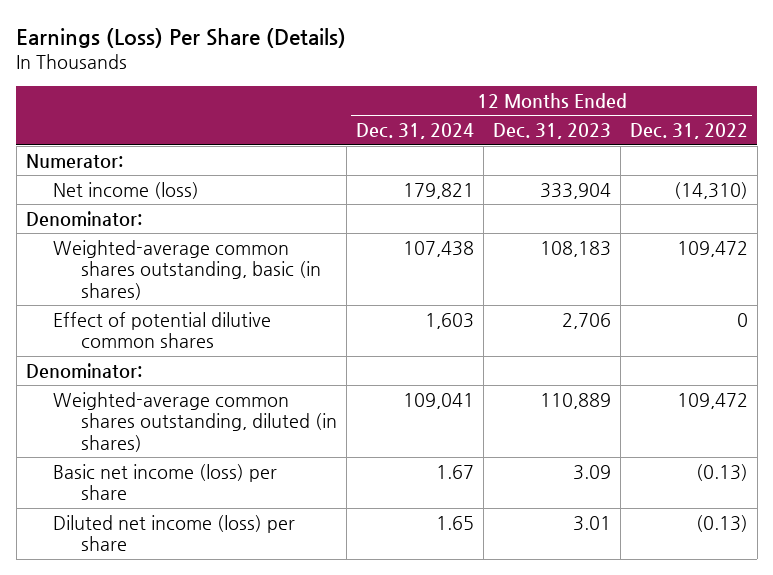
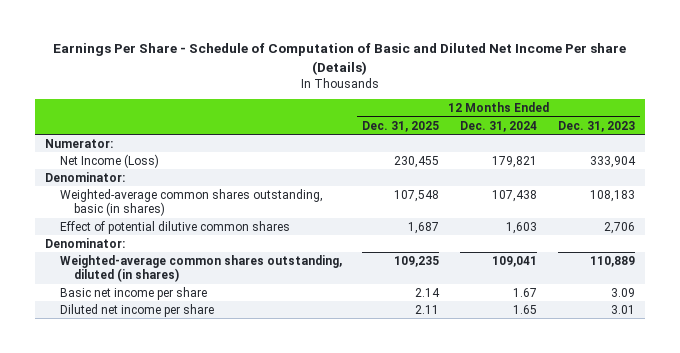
- Earnings (Loss) Per Share (Details)
+ Earnings Per Share - Schedule of Computation of Basic and Diluted Net Income Per share (Details)
- | 12 Months Ended Dec. 31, 2024 | 12 Months Ended Dec. 31, 2023 | 12 Months Ended Dec. 31, 2022
+ | 12 Months Ended Dec. 31, 2025 | 12 Months Ended Dec. 31, 2024 | 12 Months Ended Dec. 31, 2023
- Net income (loss) | 179,821 | 333,904 | (14,310)
+ Net Income (Loss) | 230,455 | 179,821 | 333,904
- Basic net income (loss) per share | 1.67 | 3.09 | (0.13)
- Diluted net income (loss) per share | 1.65 | 3.01 | (0.13)
+ Basic net income per share | 2.14 | 1.67 | 3.09
+ Diluted net income per share | 2.11 | 1.65 | 3.01

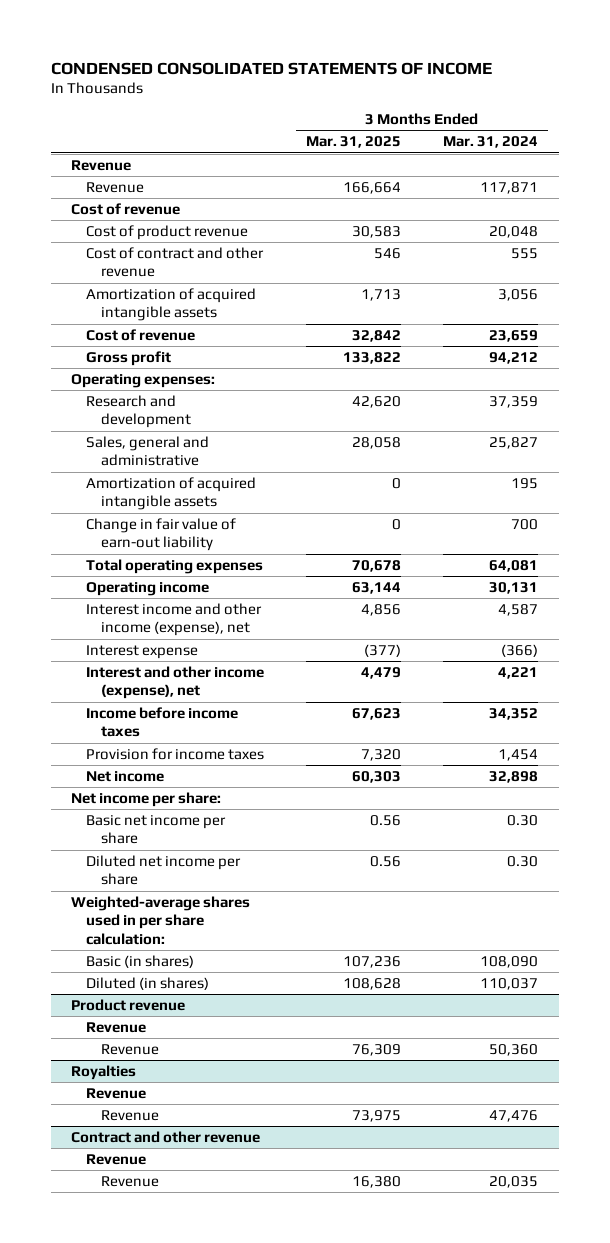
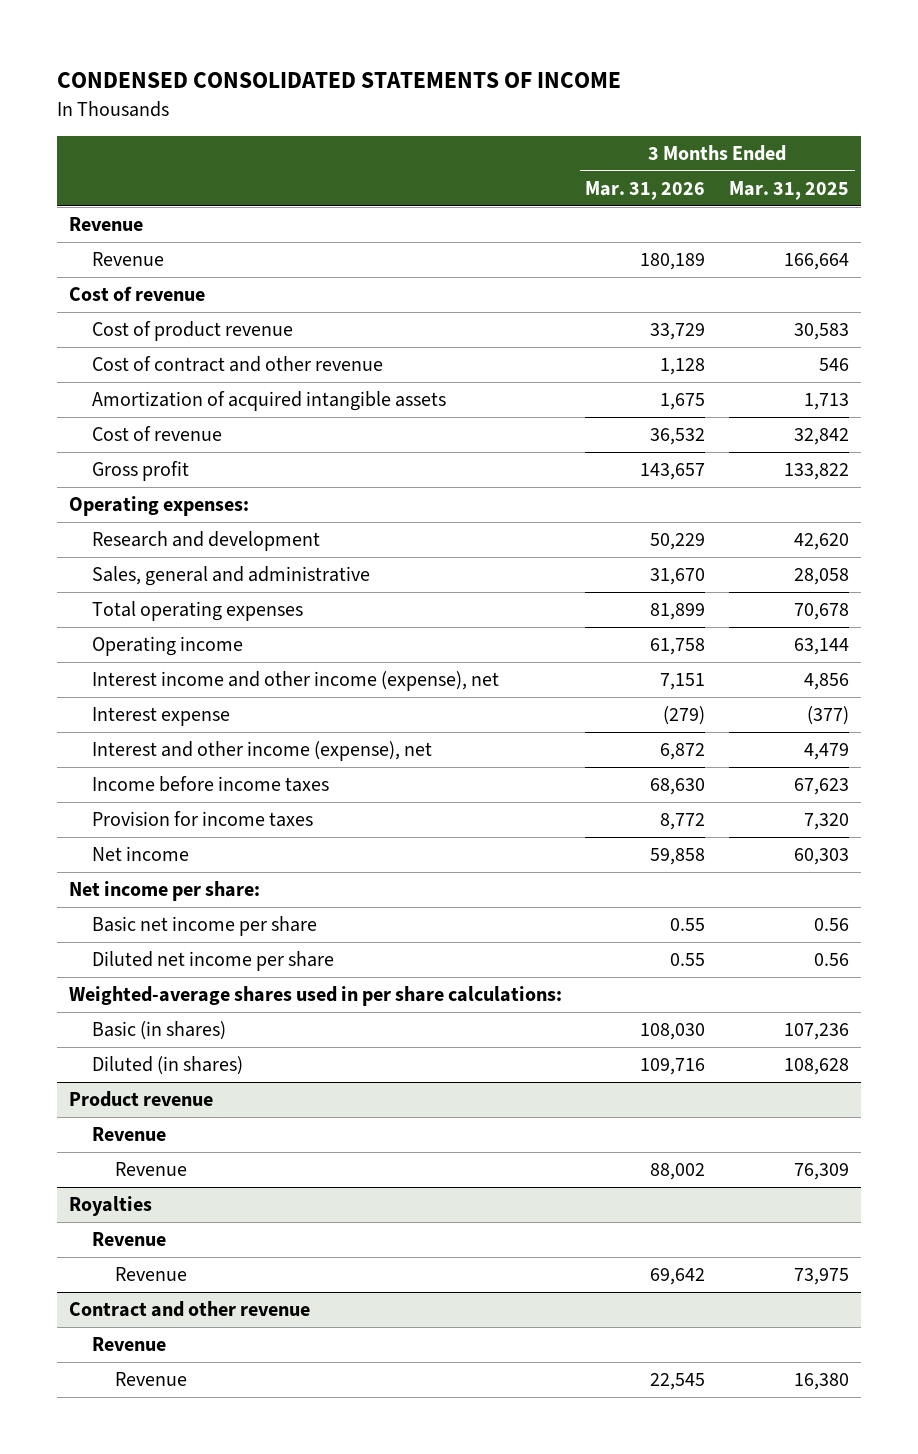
- | 3 Months Ended Mar. 31, 2025 | 3 Months Ended Mar. 31, 2024
+ | 3 Months Ended Mar. 31, 2026 | 3 Months Ended Mar. 31, 2025
- Amortization of acquired intangible assets | 0 | 195
- Change in fair value of earn-out liability | 0 | 700
- Weighted-average shares used in per share calculation:
+ Weighted-average shares used in per share calculations:

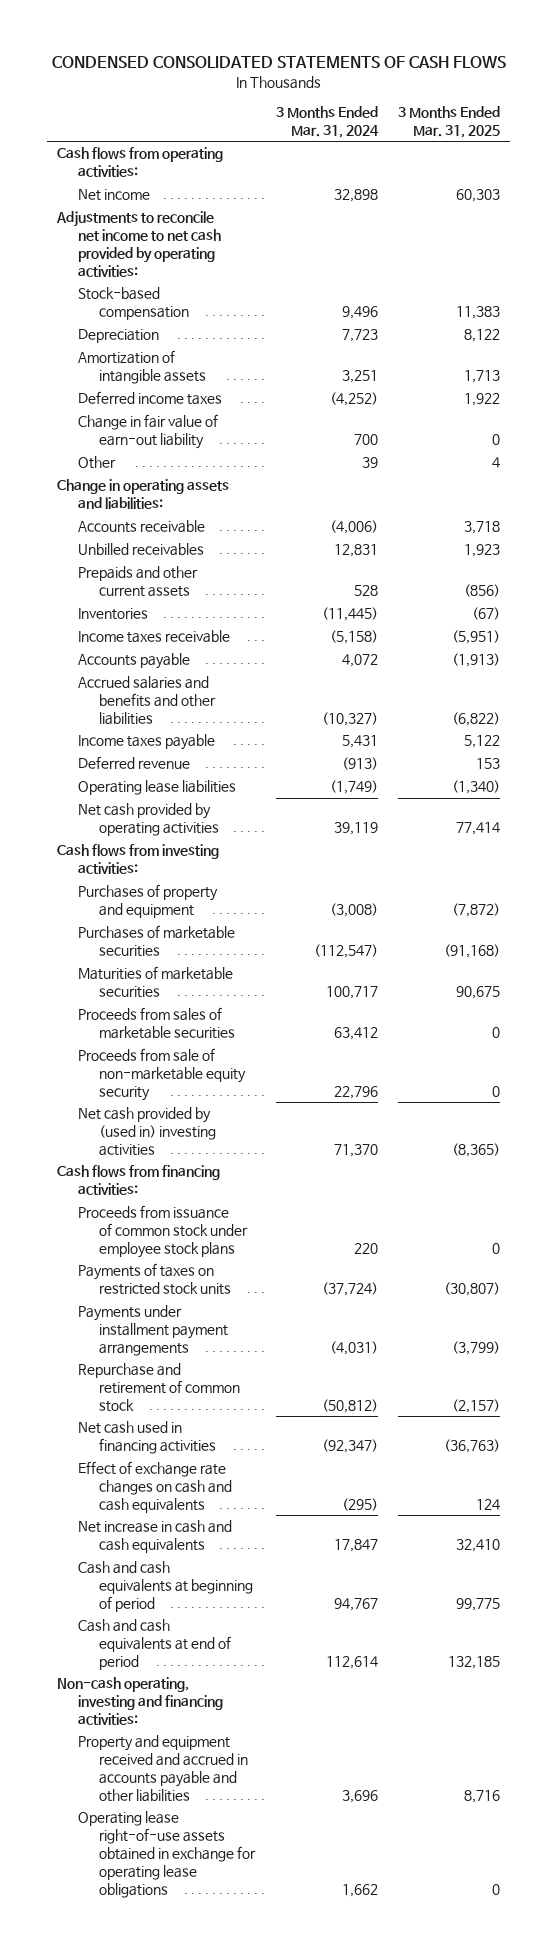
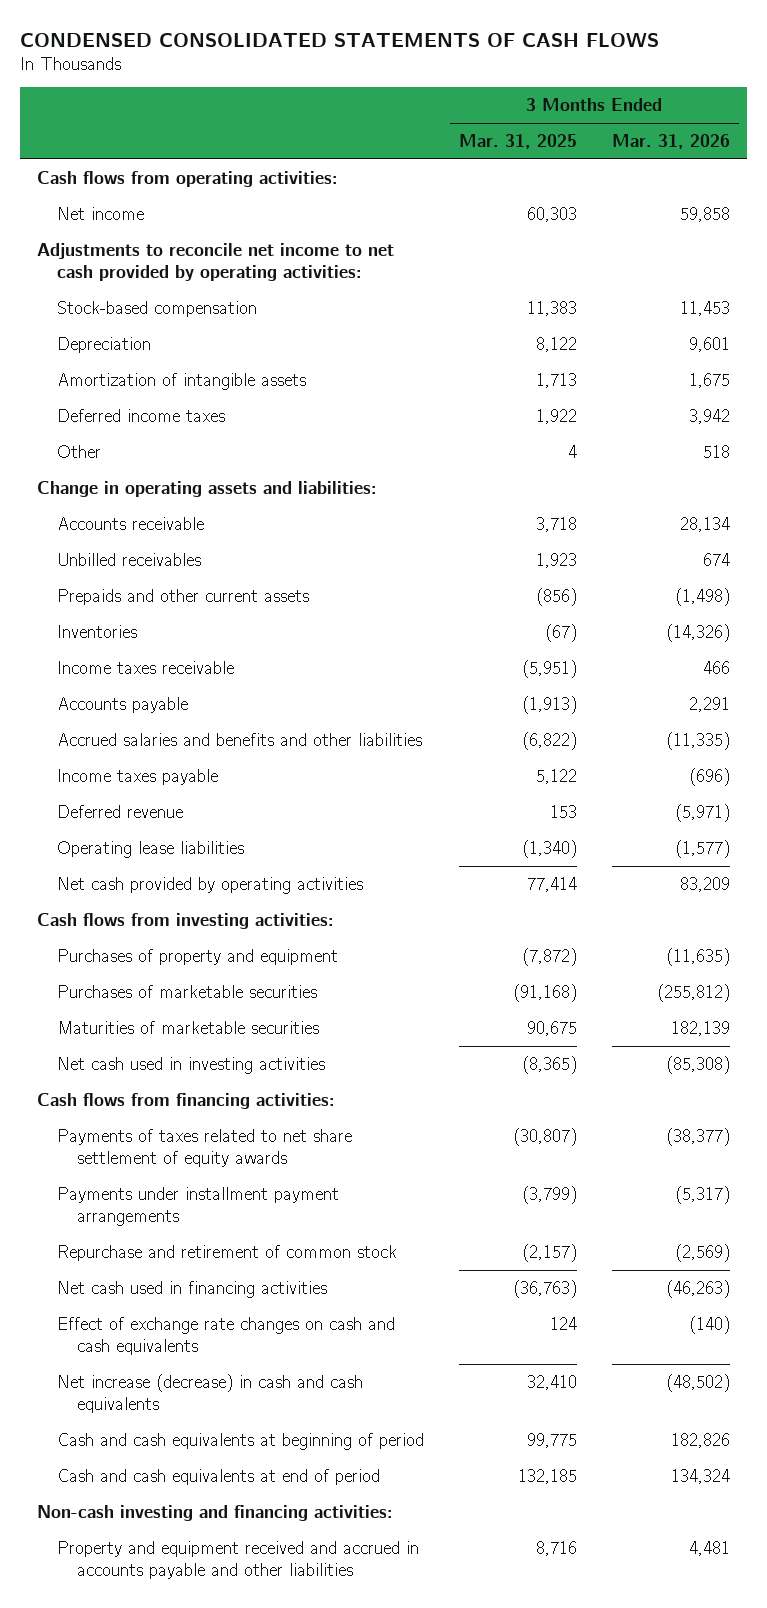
- | 3 Months Ended Mar. 31, 2024 | 3 Months Ended Mar. 31, 2025
+ | 3 Months Ended Mar. 31, 2025 | 3 Months Ended Mar. 31, 2026
- Change in fair value of earn-out liability | 700 | 0
- Proceeds from sales of marketable securities | 63,412 | 0
- Proceeds from sale of non-marketable equity security | 22,796 | 0
- Net cash provided by (used in) investing activities | 71,370 | (8,365)
+ Net cash used in investing activities | (8,365) | (85,308)
- Proceeds from issuance of common stock under employee stock plans | 220 | 0
- Payments of taxes on restricted stock units | (37,724) | (30,807)
+ Payments of taxes related to net share settlement of equity awards | (30,807) | (38,377)
- Net increase in cash and cash equivalents | 17,847 | 32,410
+ Net increase (decrease) in cash and cash equivalents | 32,410 | (48,502)
- Non-cash operating, investing and financing activities:
+ Non-cash investing and financing activities:
- Operating lease right-of-use assets obtained in exchange for operating lease obligations | 1,662 | 0

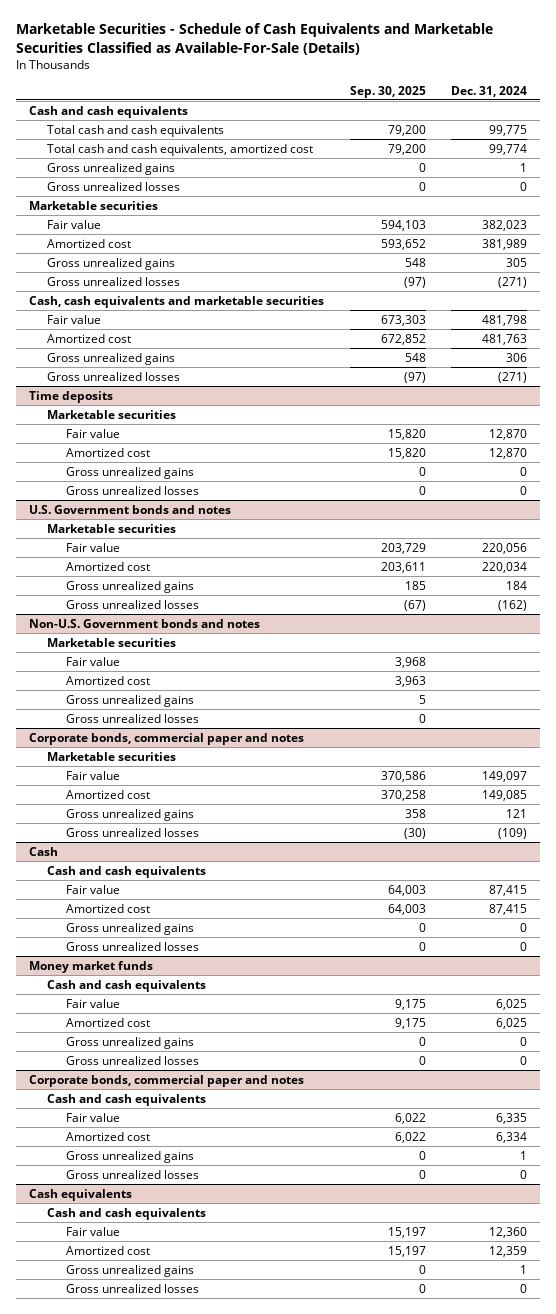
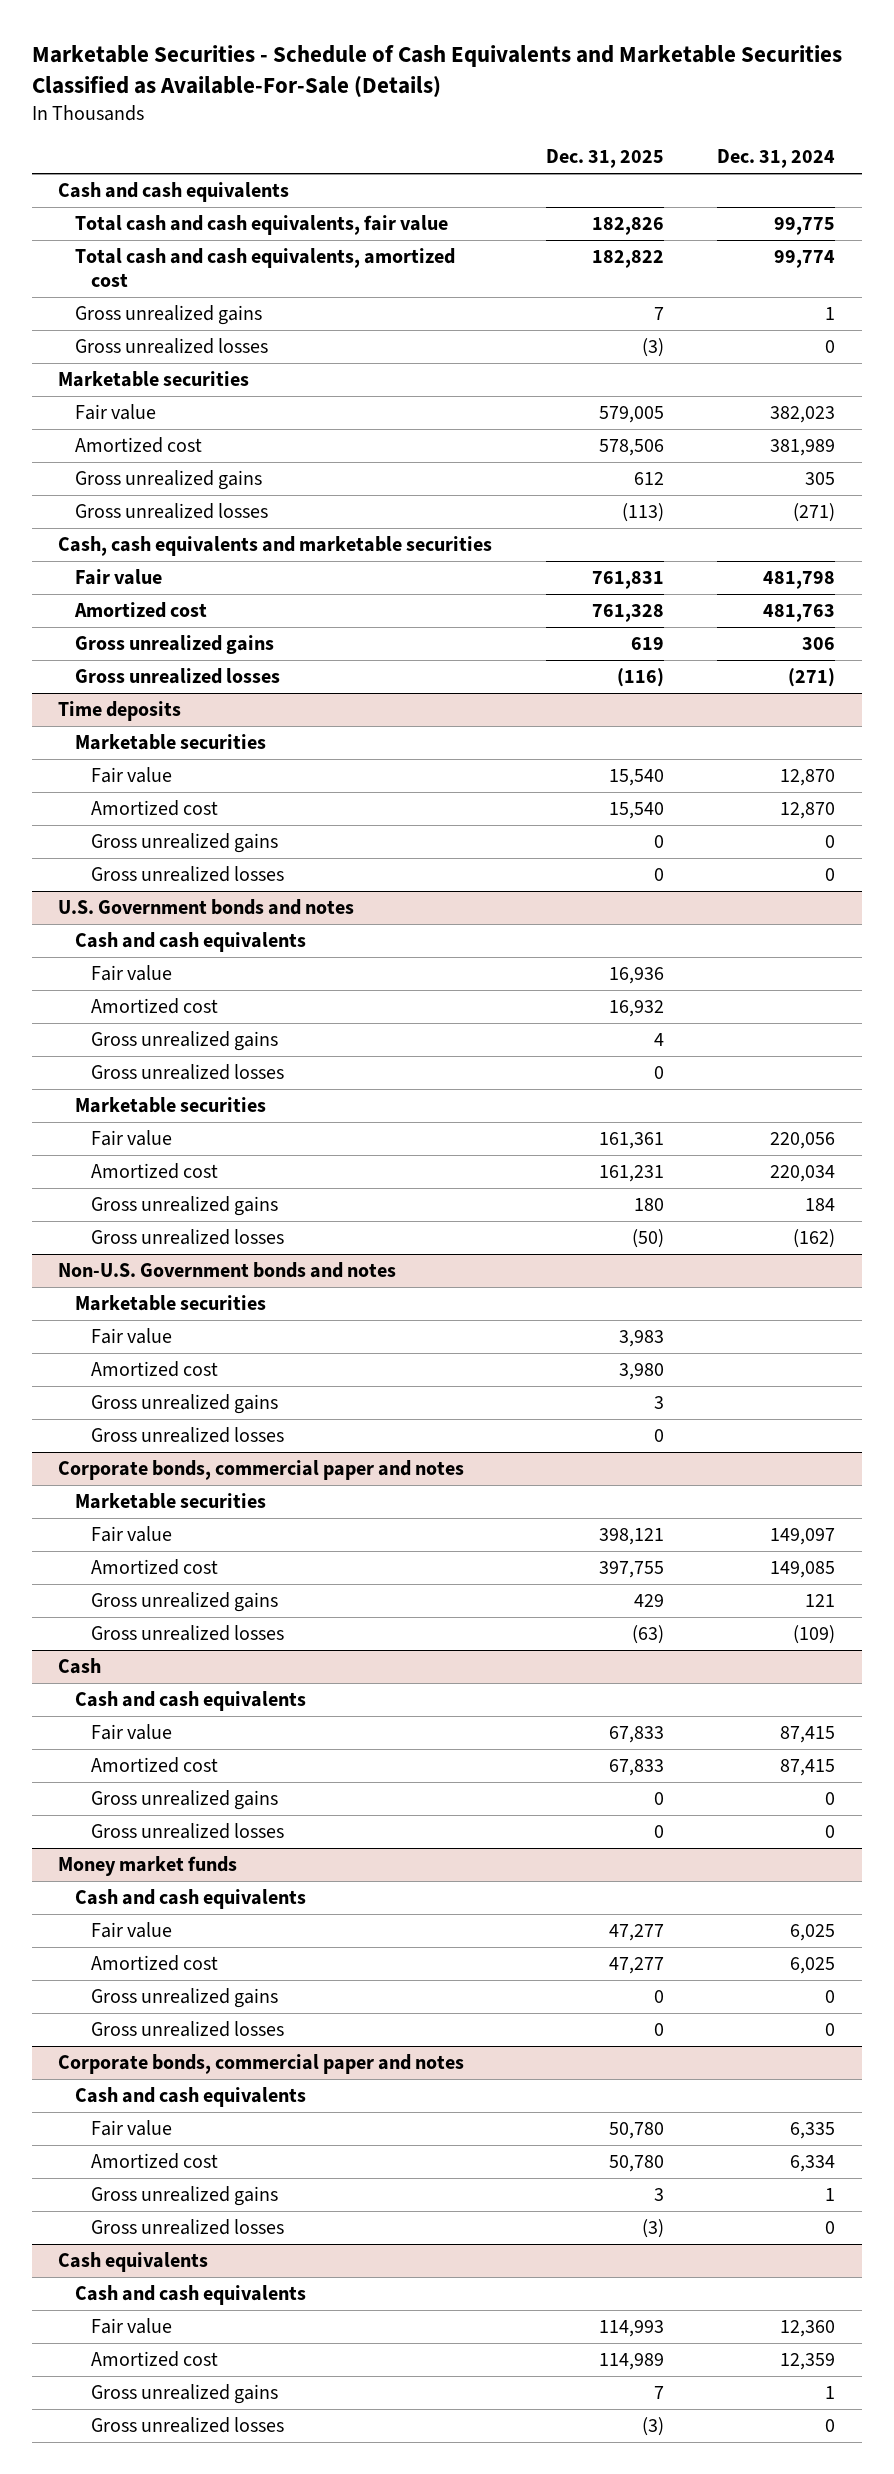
- | Sep. 30, 2025 | Dec. 31, 2024
+ | Dec. 31, 2025 | Dec. 31, 2024
- Total cash and cash equivalents | 79,200 | 99,775
+ Total cash and cash equivalents, fair value | 182,826 | 99,775
@ U.S. Government bonds and notes
+ Cash and cash equivalents
+ Fair value | 16,936 |
+ Amortized cost | 16,932 |
+ Gross unrealized gains | 4 |
+ Gross unrealized losses | 0 |

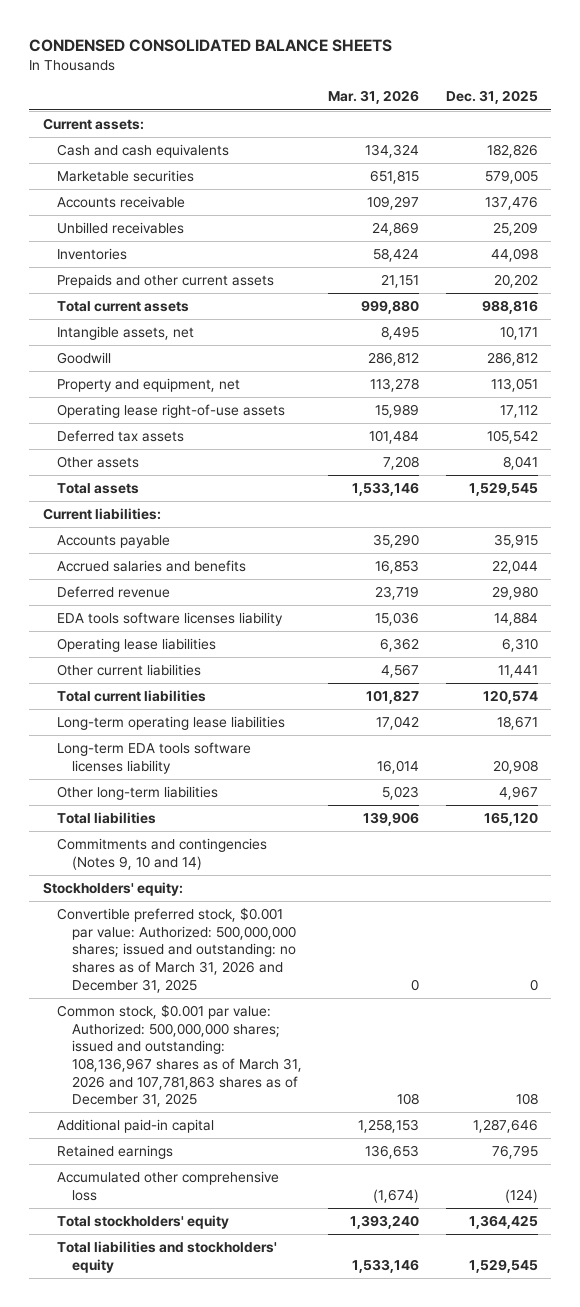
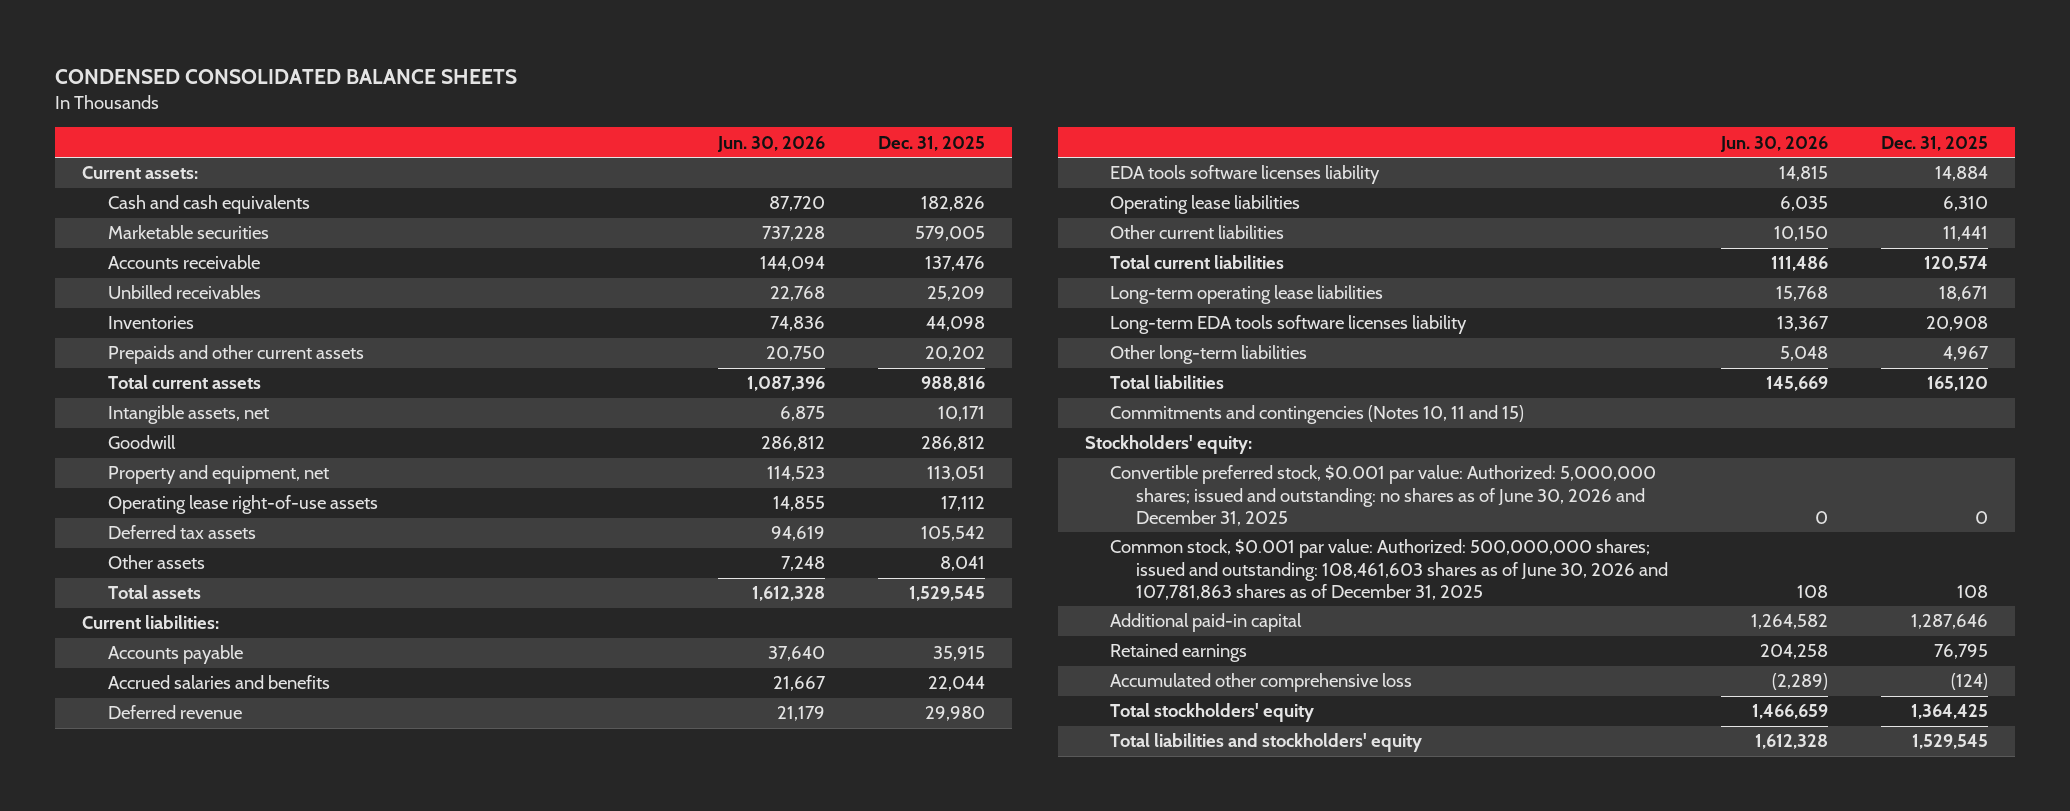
- | Mar. 31, 2026 | Dec. 31, 2025
+ | Jun. 30, 2026 | Dec. 31, 2025
- Commitments and contingencies (Notes 9, 10 and 14)
+ Commitments and contingencies (Notes 10, 11 and 15)
- Convertible preferred stock, $0.001 par value: Authorized: 500,000,000 shares; issued and outstanding: no shares as of March 31, 2026 and December 31, 2025 | 0 | 0
- Common stock, $0.001 par value: Authorized: 500,000,000 shares; issued and outstanding: 108,136,967 shares as of March 31, 2026 and 107,781,863 shares as of December 31, 2025 | 108 | 108
+ Convertible preferred stock, $0.001 par value: Authorized: 5,000,000 shares; issued and outstanding: no shares as of June 30, 2026 and December 31, 2025 | 0 | 0
+ Common stock, $0.001 par value: Authorized: 500,000,000 shares; issued and outstanding: 108,461,603 shares as of June 30, 2026 and 107,781,863 shares as of December 31, 2025 | 108 | 108

